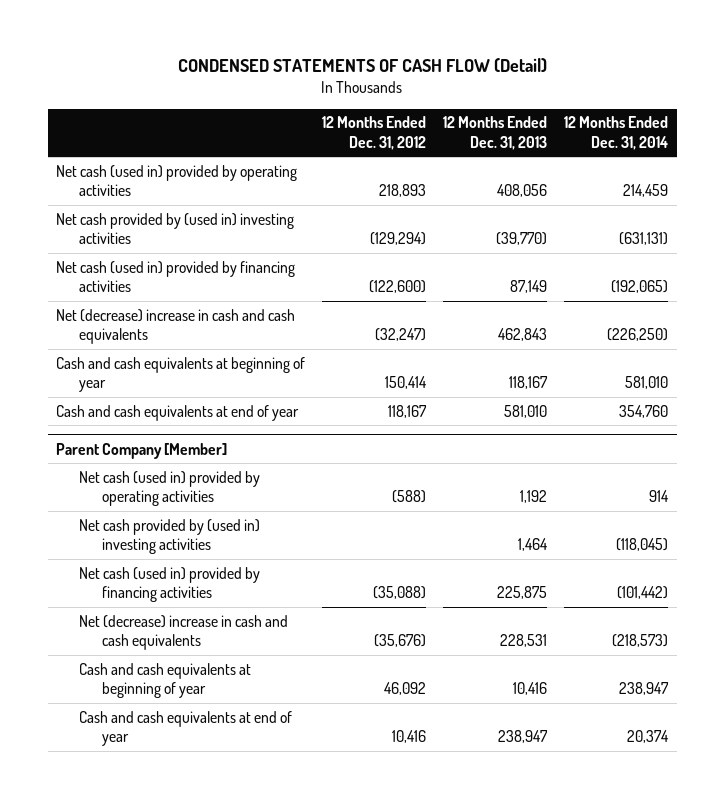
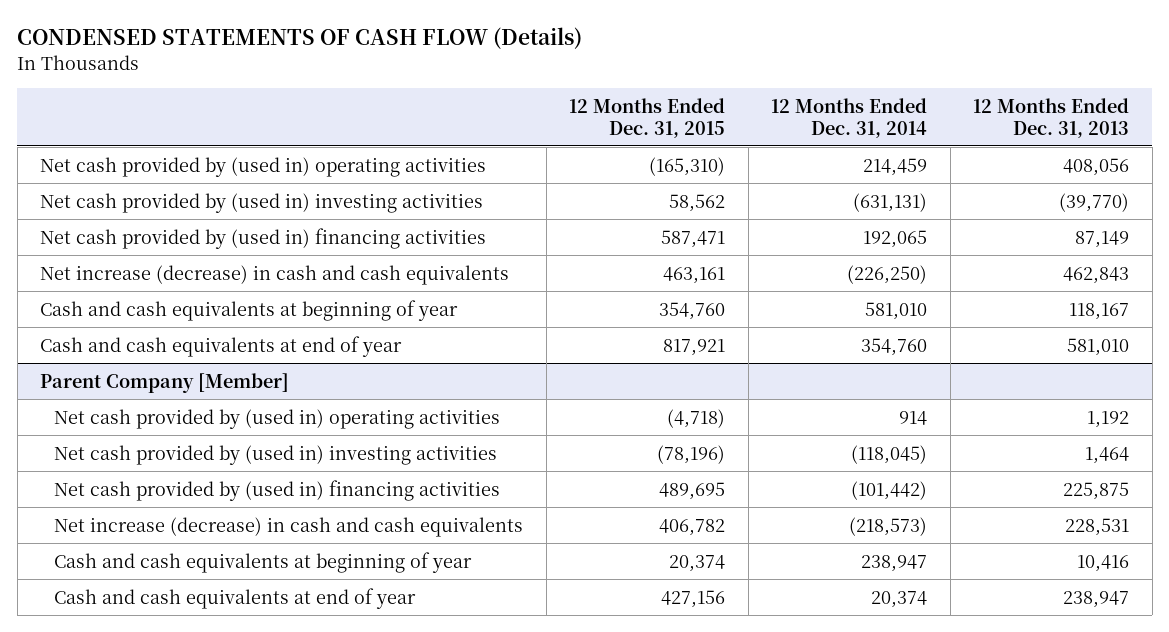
- CONDENSED STATEMENTS OF CASH FLOW (Detail)
+ CONDENSED STATEMENTS OF CASH FLOW (Details)
- | 12 Months Ended Dec. 31, 2012 | 12 Months Ended Dec. 31, 2013 | 12 Months Ended Dec. 31, 2014
+ | 12 Months Ended Dec. 31, 2015 | 12 Months Ended Dec. 31, 2014 | 12 Months Ended Dec. 31, 2013
- Net cash (used in) provided by operating activities | 218,893 | 408,056 | 214,459
+ Net cash provided by (used in) operating activities | (165,310) | 214,459 | 408,056
- Net cash (used in) provided by financing activities | (122,600) | 87,149 | (192,065)
- Net (decrease) increase in cash and cash equivalents | (32,247) | 462,843 | (226,250)
+ Net cash provided by (used in) financing activities | 587,471 | 192,065 | 87,149
+ Net increase (decrease) in cash and cash equivalents | 463,161 | (226,250) | 462,843
@ Parent Company [Member]
- Net cash (used in) provided by operating activities | (588) | 1,192 | 914
+ Net cash provided by (used in) operating activities | (4,718) | 914 | 1,192
- Net cash (used in) provided by financing activities | (35,088) | 225,875 | (101,442)
- Net (decrease) increase in cash and cash equivalents | (35,676) | 228,531 | (218,573)
+ Net cash provided by (used in) financing activities | 489,695 | (101,442) | 225,875
+ Net increase (decrease) in cash and cash equivalents | 406,782 | (218,573) | 228,531

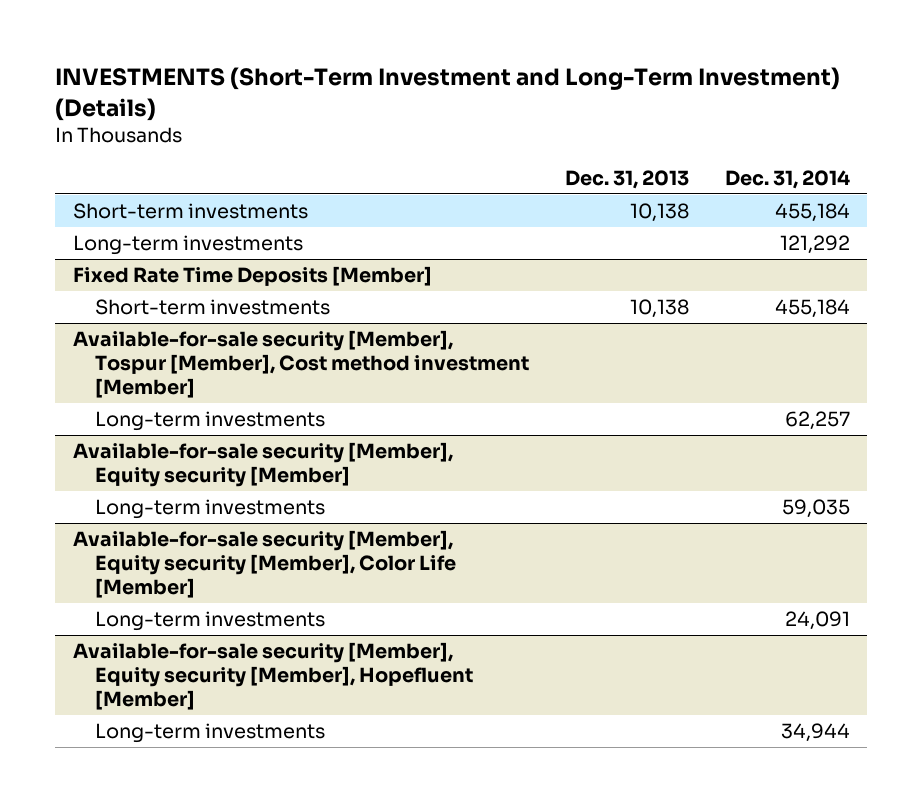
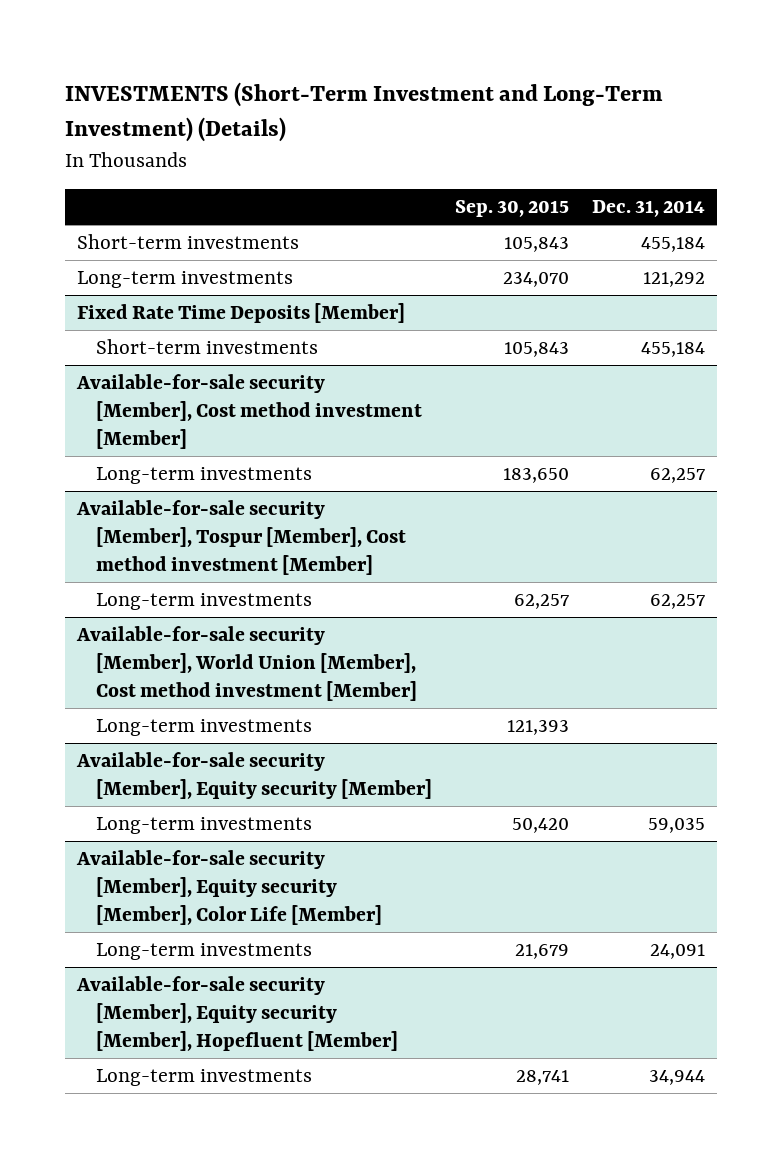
- | Dec. 31, 2013 | Dec. 31, 2014
+ | Sep. 30, 2015 | Dec. 31, 2014
+ Available-for-sale security [Member], Cost method investment [Member]
+ Long-term investments | 183,650 | 62,257
+ Available-for-sale security [Member], World Union [Member], Cost method investment [Member]
+ Long-term investments | 121,393 |

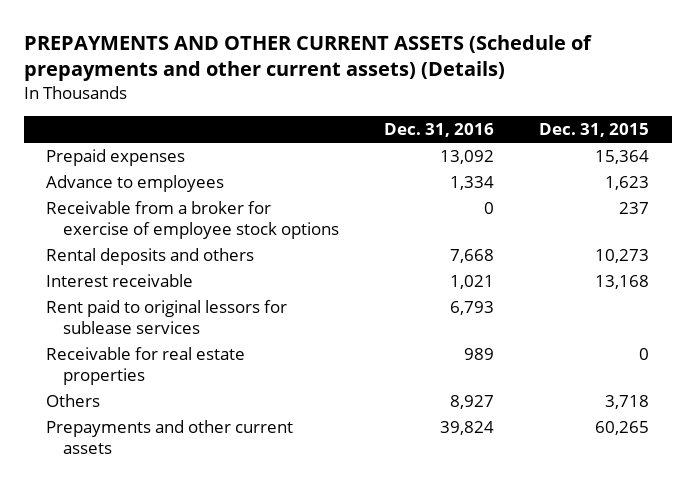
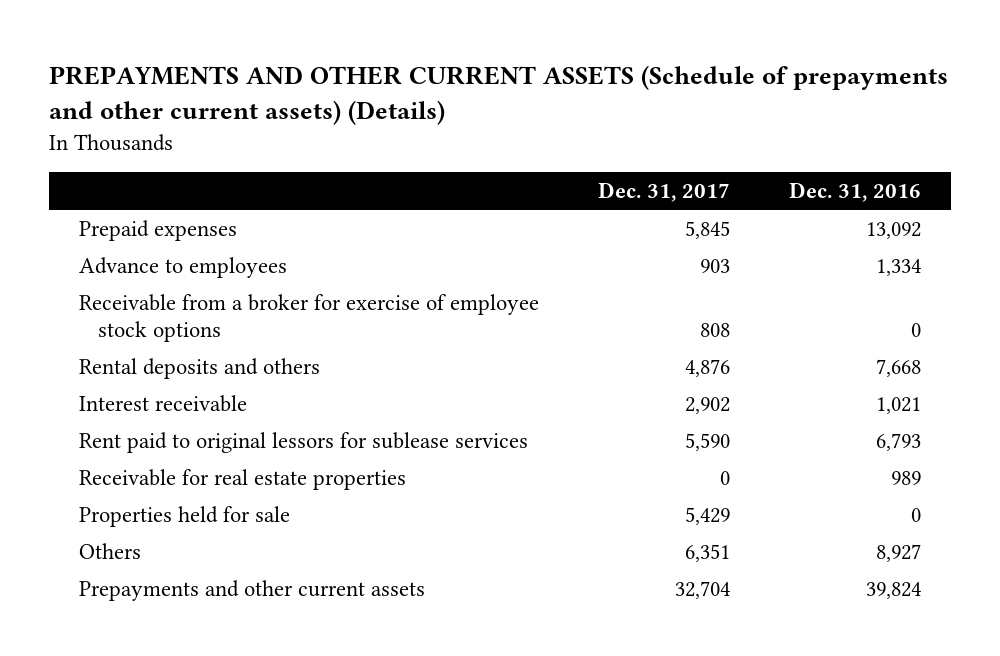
- | Dec. 31, 2016 | Dec. 31, 2015
+ | Dec. 31, 2017 | Dec. 31, 2016
+ Properties held for sale | 5,429 | 0

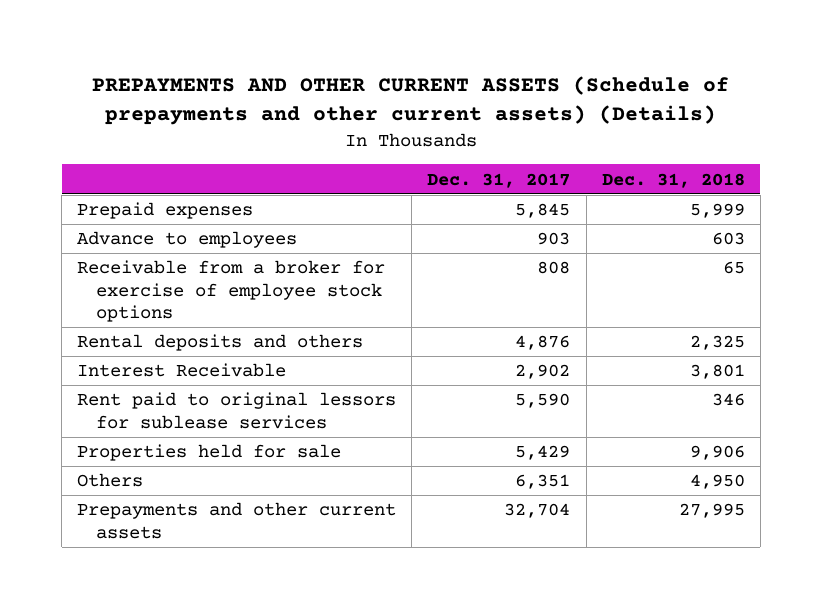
- | Dec. 31, 2017 | Dec. 31, 2016
+ | Dec. 31, 2017 | Dec. 31, 2018
- Interest receivable | 2,902 | 1,021
+ Interest Receivable | 2,902 | 3,801
- Receivable for real estate properties | 0 | 989

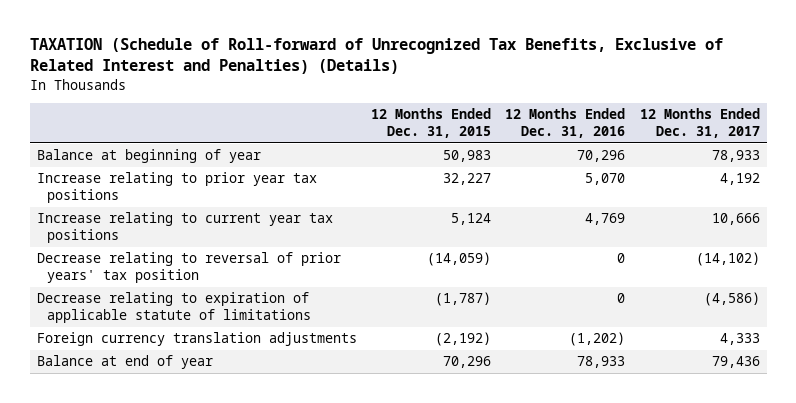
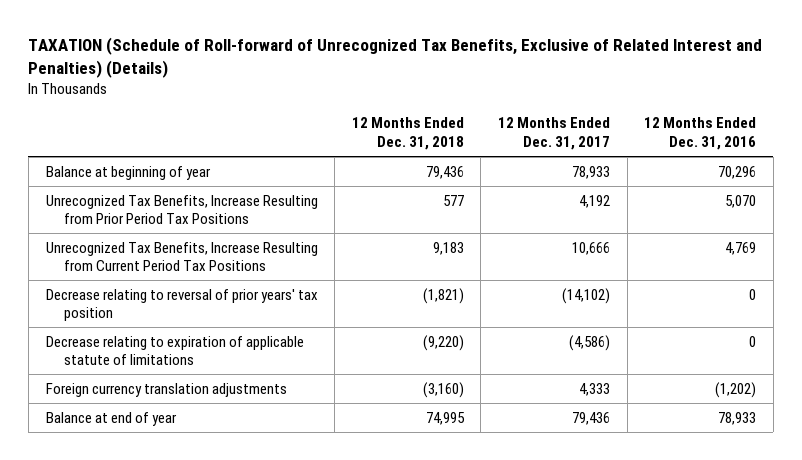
- | 12 Months Ended Dec. 31, 2015 | 12 Months Ended Dec. 31, 2016 | 12 Months Ended Dec. 31, 2017
+ | 12 Months Ended Dec. 31, 2018 | 12 Months Ended Dec. 31, 2017 | 12 Months Ended Dec. 31, 2016
- Increase relating to prior year tax positions | 32,227 | 5,070 | 4,192
- Increase relating to current year tax positions | 5,124 | 4,769 | 10,666
+ Unrecognized Tax Benefits, Increase Resulting from Prior Period Tax Positions | 577 | 4,192 | 5,070
+ Unrecognized Tax Benefits, Increase Resulting from Current Period Tax Positions | 9,183 | 10,666 | 4,769

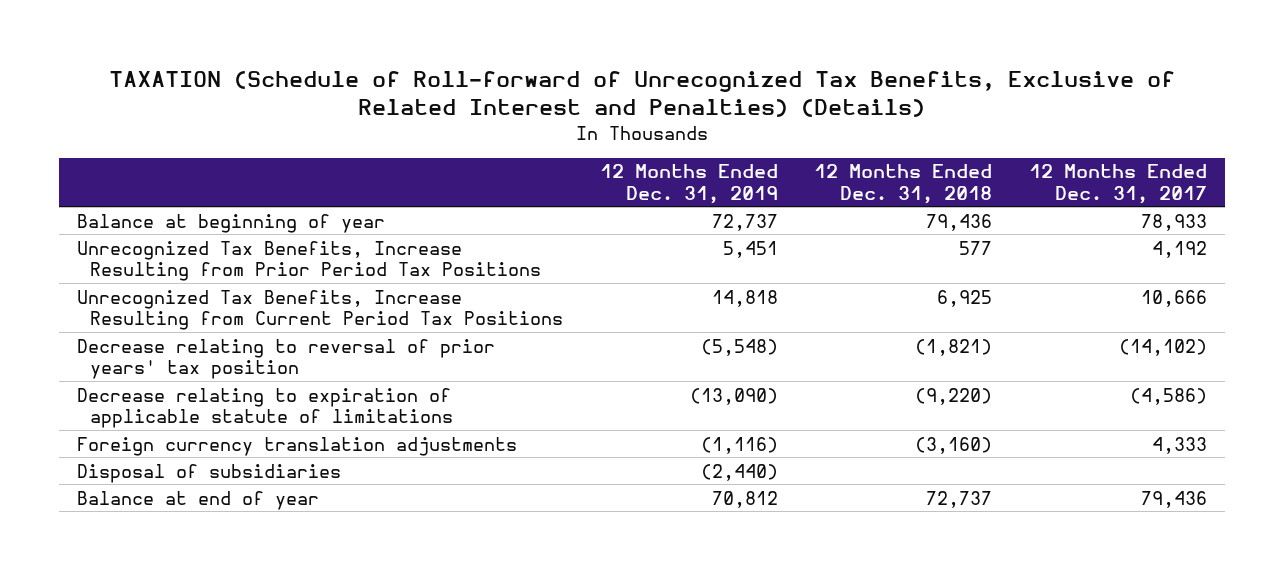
- | 12 Months Ended Dec. 31, 2018 | 12 Months Ended Dec. 31, 2017 | 12 Months Ended Dec. 31, 2016
+ | 12 Months Ended Dec. 31, 2019 | 12 Months Ended Dec. 31, 2018 | 12 Months Ended Dec. 31, 2017
- Unrecognized Tax Benefits, Increase Resulting from Current Period Tax Positions | 9,183 | 10,666 | 4,769
+ Unrecognized Tax Benefits, Increase Resulting from Current Period Tax Positions | 14,818 | 6,925 | 10,666
- Balance at end of year | 74,995 | 79,436 | 78,933
+ Disposal of subsidiaries | (2,440) | |
+ Balance at end of year | 70,812 | 72,737 | 79,436

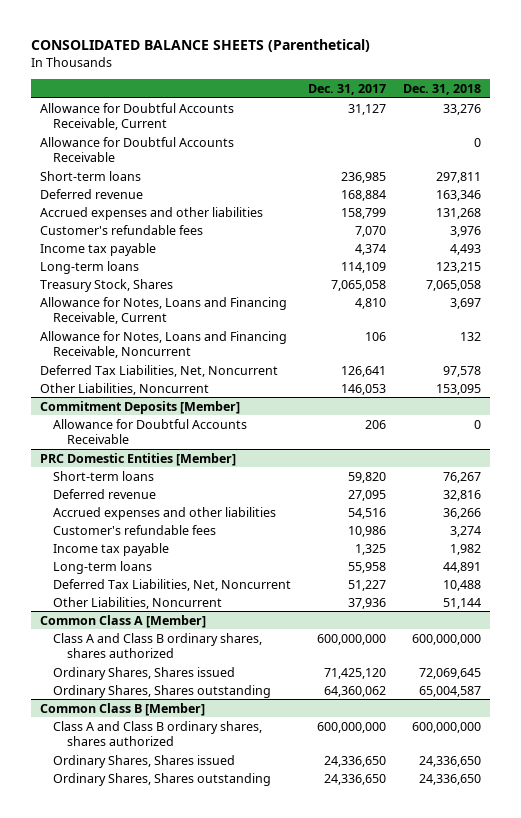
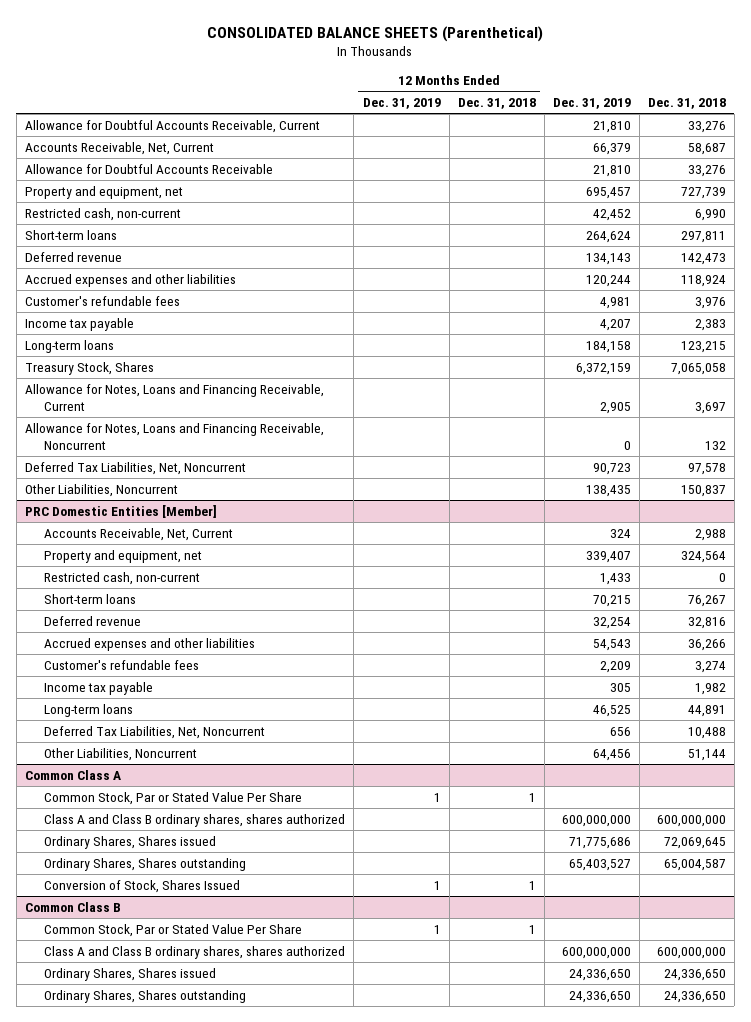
- | Dec. 31, 2017 | Dec. 31, 2018
+ | 12 Months Ended Dec. 31, 2019 | 12 Months Ended Dec. 31, 2018 | Dec. 31, 2019 | Dec. 31, 2018
- Allowance for Doubtful Accounts Receivable | | 0
+ Accounts Receivable, Net, Current | | | 66,379 | 58,687
+ Allowance for Doubtful Accounts Receivable | | | 21,810 | 33,276
+ Property and equipment, net | | | 695,457 | 727,739
+ Restricted cash, non-current | | | 42,452 | 6,990
- Deferred revenue | 168,884 | 163,346
- Accrued expenses and other liabilities | 158,799 | 131,268
+ Deferred revenue | | | 134,143 | 142,473
+ Accrued expenses and other liabilities | | | 120,244 | 118,924
- Income tax payable | 4,374 | 4,493
+ Income tax payable | | | 4,207 | 2,383
- Other Liabilities, Noncurrent | 146,053 | 153,095
- Commitment Deposits [Member]
- Allowance for Doubtful Accounts Receivable | 206 | 0
+ Other Liabilities, Noncurrent | | | 138,435 | 150,837
@ PRC Domestic Entities [Member]
+ Accounts Receivable, Net, Current | | | 324 | 2,988
+ Property and equipment, net | | | 339,407 | 324,564
+ Restricted cash, non-current | | | 1,433 | 0
- Common Class A [Member]
+ Common Class A
+ Common Stock, Par or Stated Value Per Share | 1 | 1 | |
- Common Class B [Member]
+ Conversion of Stock, Shares Issued | 1 | 1 | |
+ Common Class B
+ Common Stock, Par or Stated Value Per Share | 1 | 1 | |

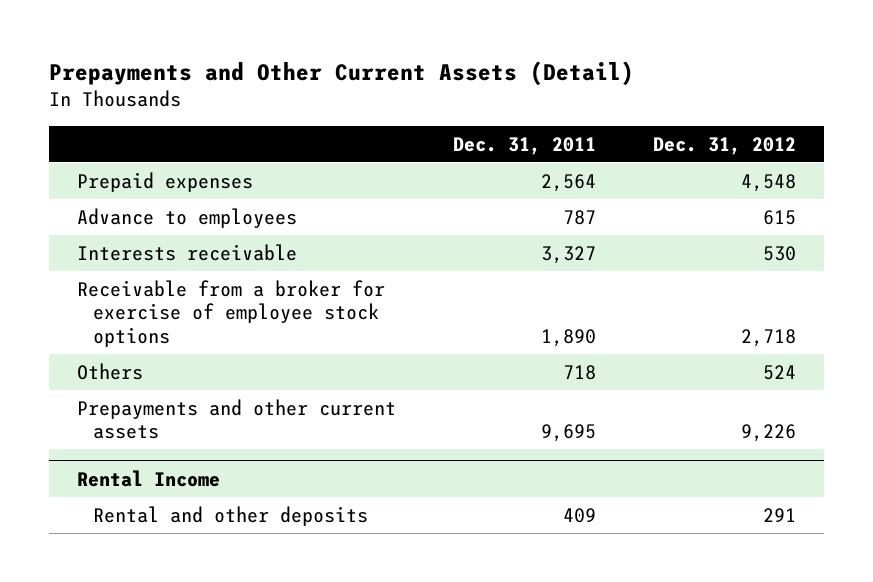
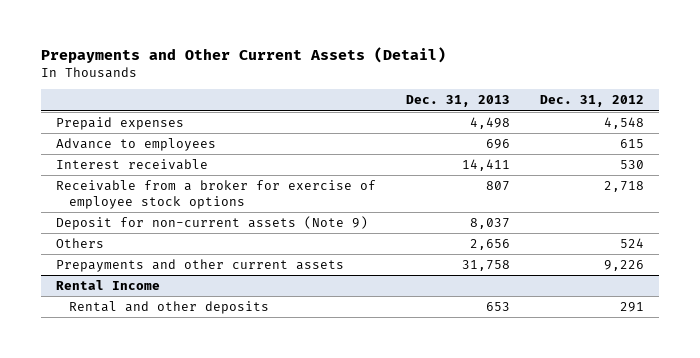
- | Dec. 31, 2011 | Dec. 31, 2012
+ | Dec. 31, 2013 | Dec. 31, 2012
- Interests receivable | 3,327 | 530
+ Interest receivable | 14,411 | 530
+ Deposit for non-current assets (Note 9) | 8,037 |

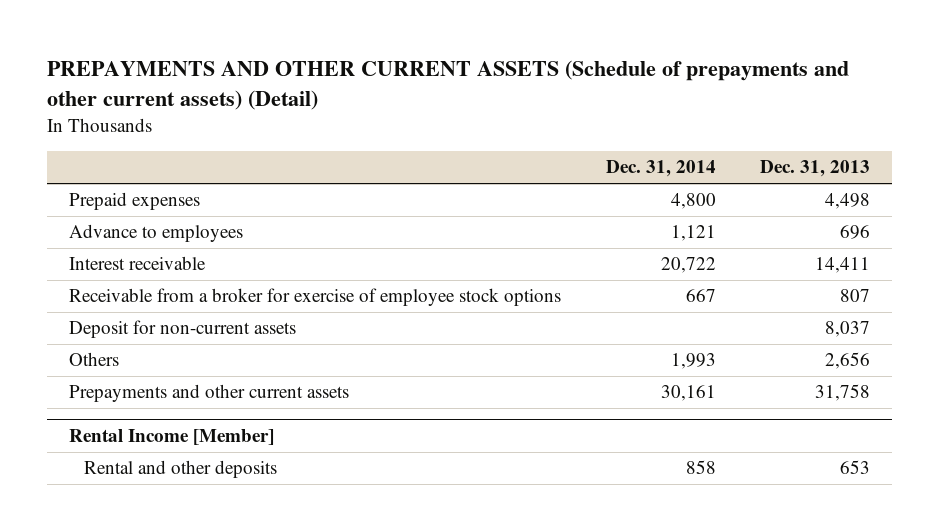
- Prepayments and Other Current Assets (Detail)
+ PREPAYMENTS AND OTHER CURRENT ASSETS (Schedule of prepayments and other current assets) (Detail)
- | Dec. 31, 2013 | Dec. 31, 2012
+ | Dec. 31, 2014 | Dec. 31, 2013
- Deposit for non-current assets (Note 9) | 8,037 |
+ Deposit for non-current assets | | 8,037
- Rental Income
+ Rental Income [Member]

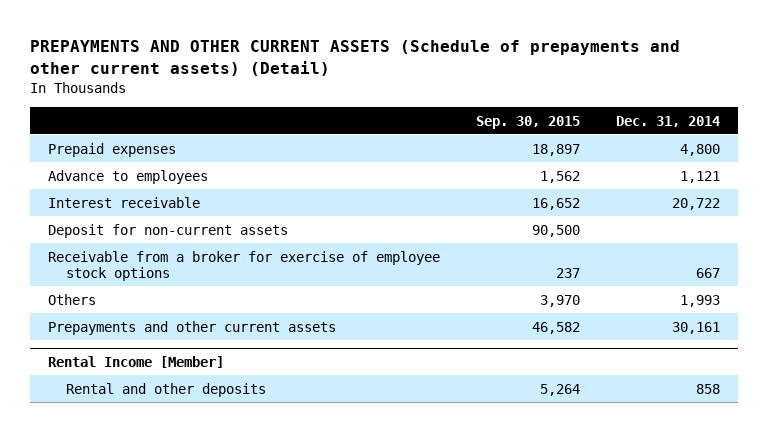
- | Dec. 31, 2014 | Dec. 31, 2013
+ | Sep. 30, 2015 | Dec. 31, 2014
moved down: Receivable from a broker for exercise of employee stock options | 237 | 667

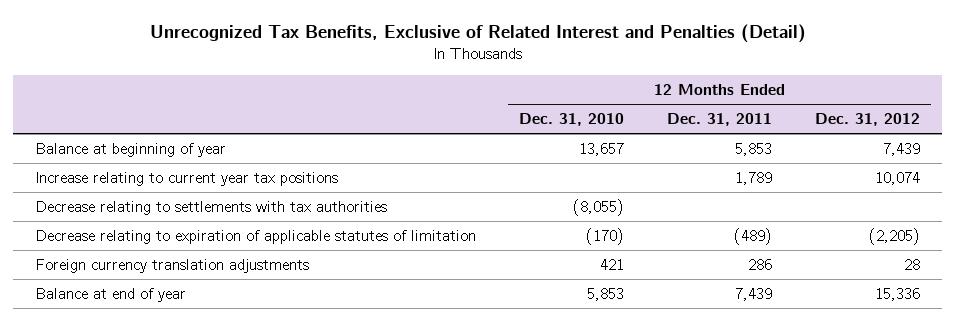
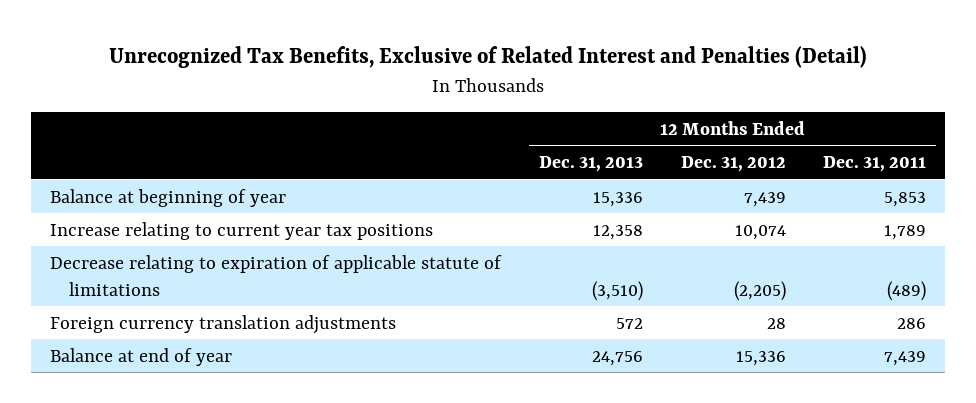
- | 12 Months Ended Dec. 31, 2010 | 12 Months Ended Dec. 31, 2011 | 12 Months Ended Dec. 31, 2012
+ | 12 Months Ended Dec. 31, 2013 | 12 Months Ended Dec. 31, 2012 | 12 Months Ended Dec. 31, 2011
- Decrease relating to settlements with tax authorities | (8,055) | |
- Decrease relating to expiration of applicable statutes of limitation | (170) | (489) | (2,205)
+ Decrease relating to expiration of applicable statute of limitations | (3,510) | (2,205) | (489)

